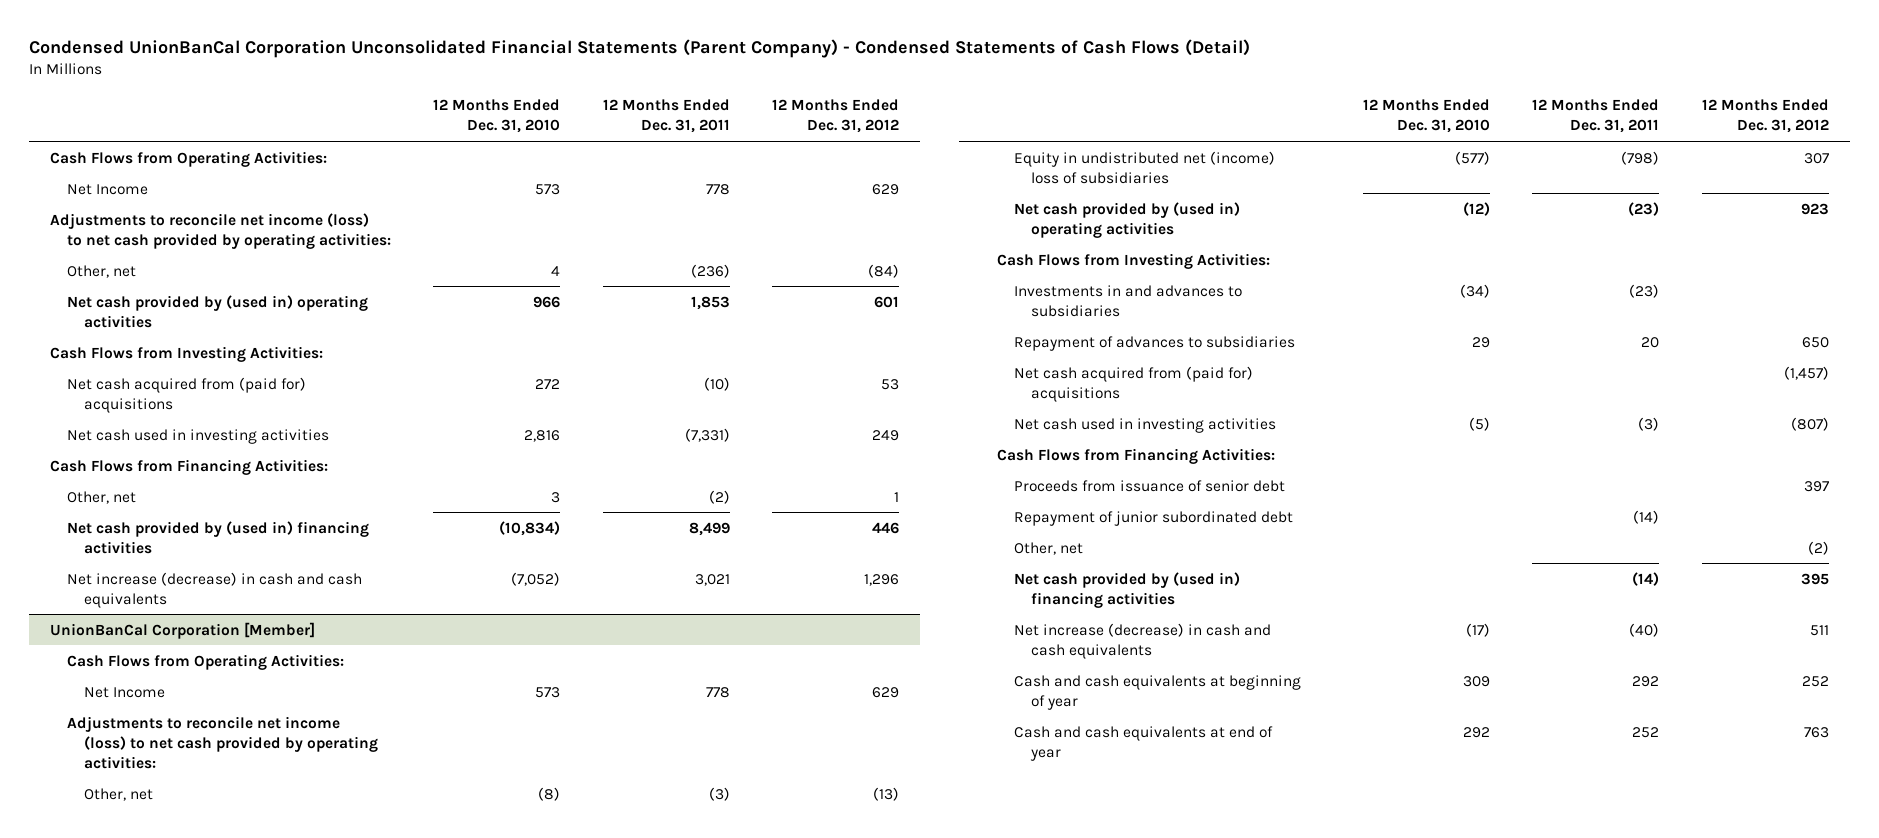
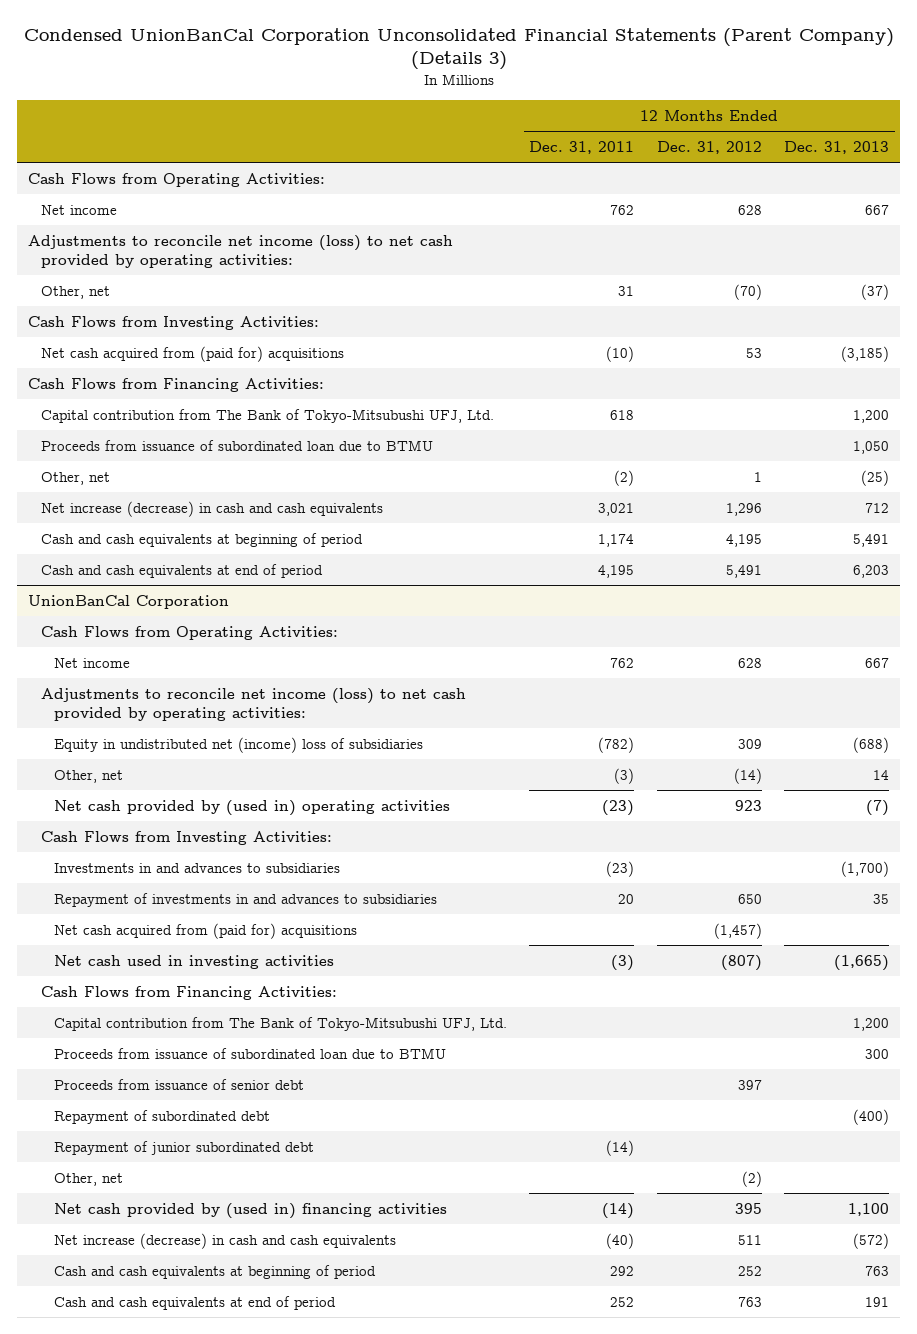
- Condensed UnionBanCal Corporation Unconsolidated Financial Statements (Parent Company) - Condensed Statements of Cash Flows (Detail)
+ Condensed UnionBanCal Corporation Unconsolidated Financial Statements (Parent Company) (Details 3)
- | 12 Months Ended Dec. 31, 2010 | 12 Months Ended Dec. 31, 2011 | 12 Months Ended Dec. 31, 2012
+ | 12 Months Ended Dec. 31, 2011 | 12 Months Ended Dec. 31, 2012 | 12 Months Ended Dec. 31, 2013
- Net Income | 573 | 778 | 629
+ Net income | 762 | 628 | 667
- Other, net | 4 | (236) | (84)
- Net cash provided by (used in) operating activities | 966 | 1,853 | 601
+ Other, net | 31 | (70) | (37)
- Net cash used in investing activities | 2,816 | (7,331) | 249
+ Capital contribution from The Bank of Tokyo-Mitsubushi UFJ, Ltd. | 618 | | 1,200
+ Proceeds from issuance of subordinated loan due to BTMU | | | 1,050
- Net cash provided by (used in) financing activities | (10,834) | 8,499 | 446
- UnionBanCal Corporation [Member]
+ Cash and cash equivalents at beginning of period | 1,174 | 4,195 | 5,491
+ Cash and cash equivalents at end of period | 4,195 | 5,491 | 6,203
+ UnionBanCal Corporation
- Net Income | 573 | 778 | 629
+ Net income | 762 | 628 | 667
- Other, net | (8) | (3) | (13)
- Equity in undistributed net (income) loss of subsidiaries | (577) | (798) | 307
+ Equity in undistributed net (income) loss of subsidiaries | (782) | 309 | (688)
+ Other, net | (3) | (14) | 14
- Repayment of advances to subsidiaries | 29 | 20 | 650
+ Repayment of investments in and advances to subsidiaries | 20 | 650 | 35
+ Capital contribution from The Bank of Tokyo-Mitsubushi UFJ, Ltd. | | | 1,200
+ Proceeds from issuance of subordinated loan due to BTMU | | | 300
+ Repayment of subordinated debt | | | (400)
- Cash and cash equivalents at beginning of year | 309 | 292 | 252
- Cash and cash equivalents at end of year | 292 | 252 | 763
+ Cash and cash equivalents at beginning of period | 292 | 252 | 763
+ Cash and cash equivalents at end of period | 252 | 763 | 191

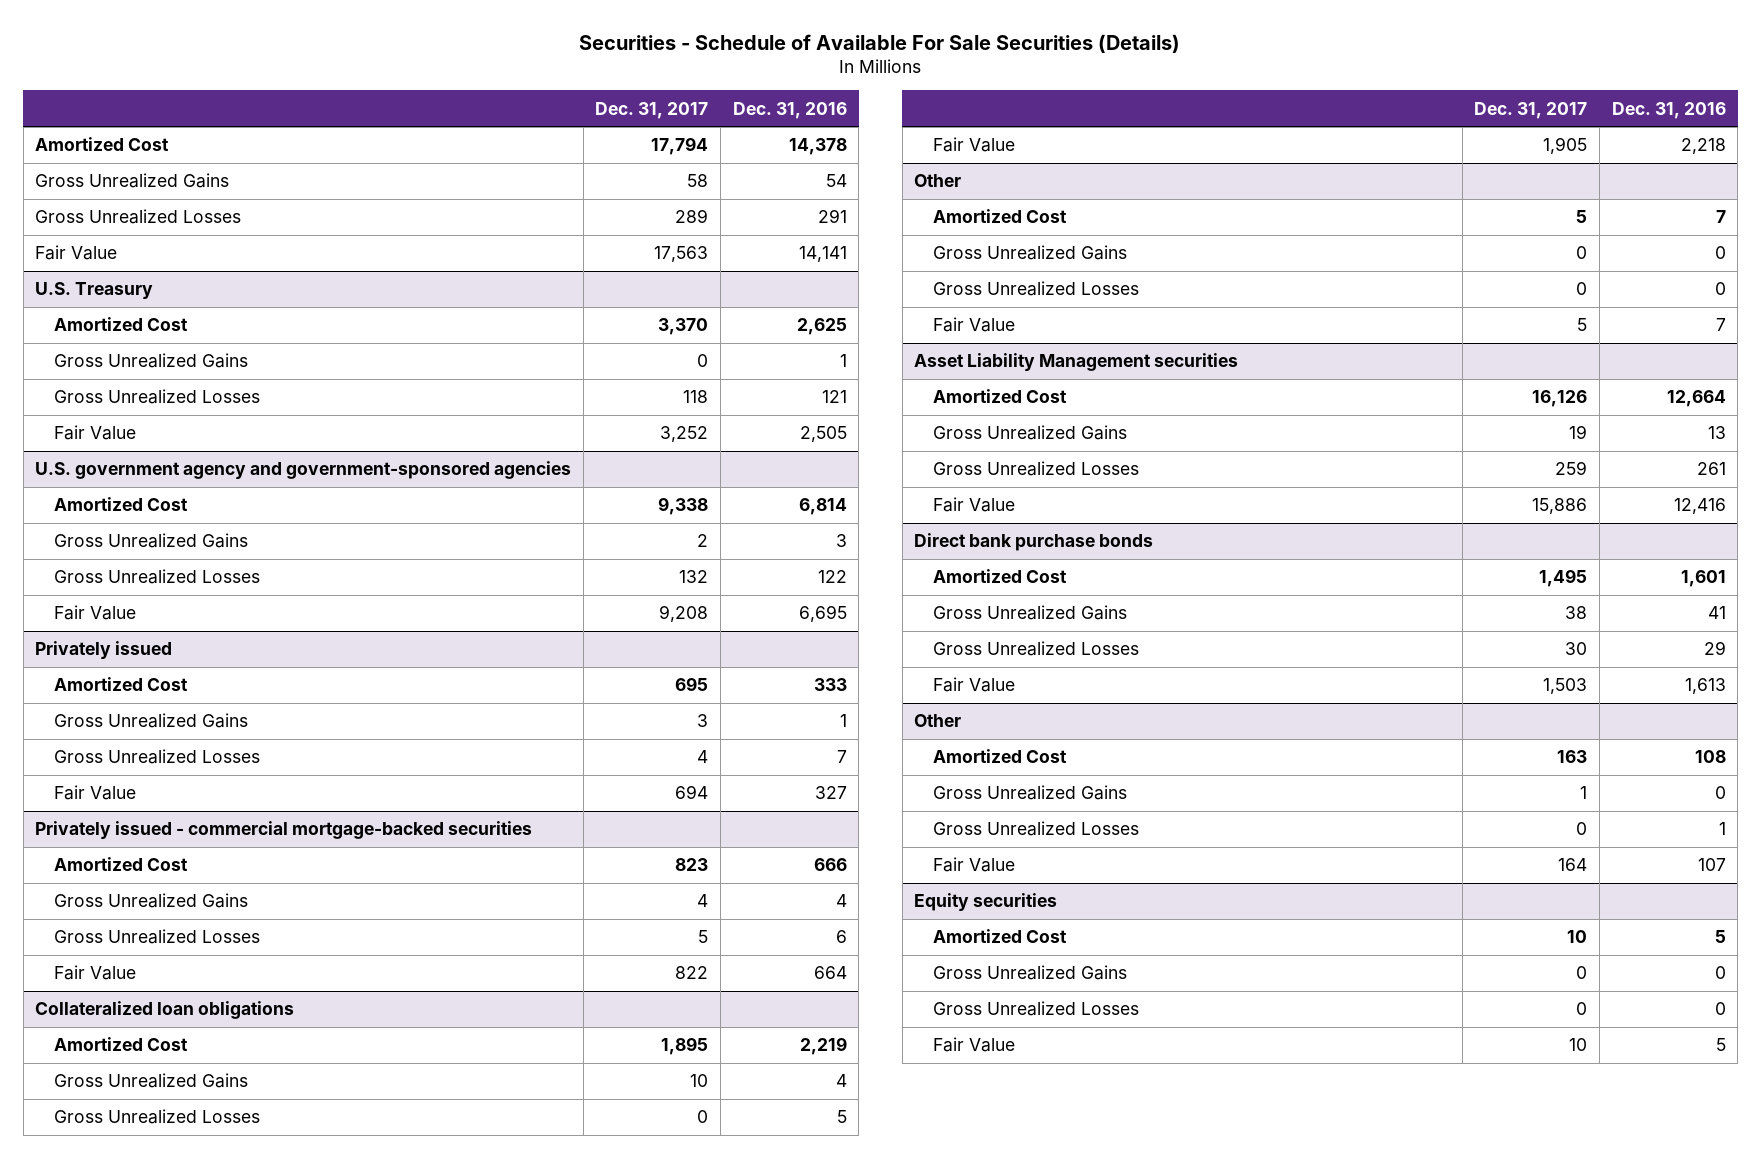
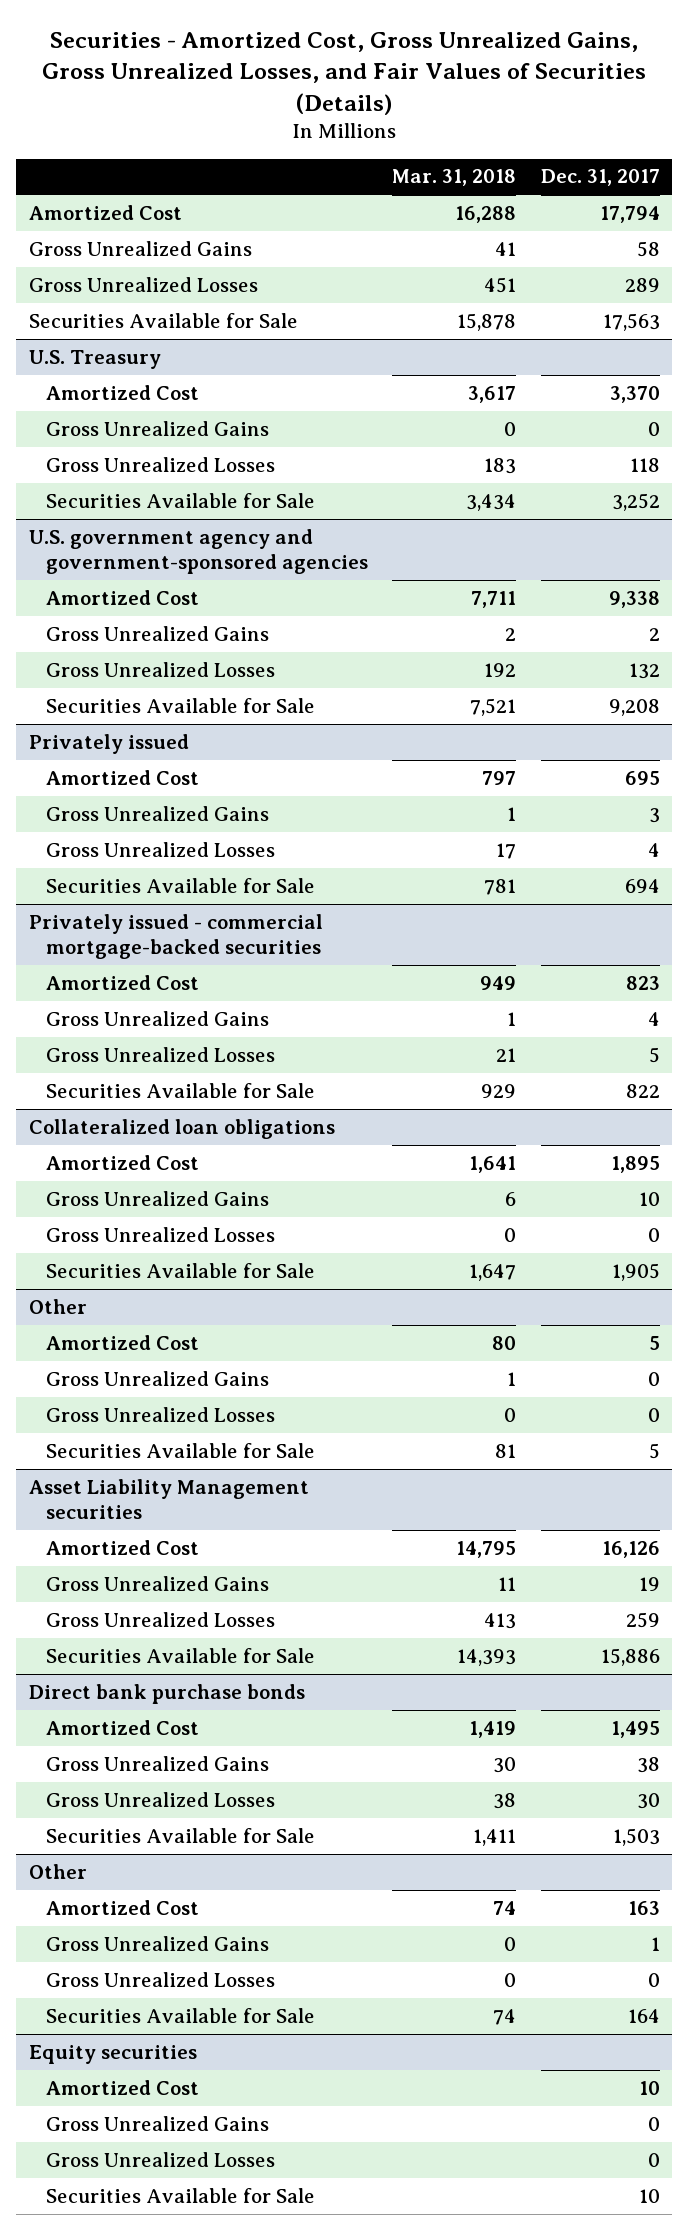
- Securities - Schedule of Available For Sale Securities (Details)
+ Securities - Amortized Cost, Gross Unrealized Gains, Gross Unrealized Losses, and Fair Values of Securities (Details)
- | Dec. 31, 2017 | Dec. 31, 2016
+ | Mar. 31, 2018 | Dec. 31, 2017
- Fair Value | 17,563 | 14,141
+ Securities Available for Sale | 15,878 | 17,563
@ U.S. Treasury
- Fair Value | 3,252 | 2,505
+ Securities Available for Sale | 3,434 | 3,252
@ U.S. government agency and government-sponsored agencies
- Fair Value | 9,208 | 6,695
+ Securities Available for Sale | 7,521 | 9,208
@ Privately issued
- Fair Value | 694 | 327
+ Securities Available for Sale | 781 | 694
@ Privately issued - commercial mortgage-backed securities
- Fair Value | 822 | 664
+ Securities Available for Sale | 929 | 822
@ Collateralized loan obligations
- Fair Value | 1,905 | 2,218
+ Securities Available for Sale | 1,647 | 1,905
@ Other
- Fair Value | 5 | 7
+ Securities Available for Sale | 81 | 5
@ Asset Liability Management securities
- Fair Value | 15,886 | 12,416
+ Securities Available for Sale | 14,393 | 15,886
@ Direct bank purchase bonds
- Fair Value | 1,503 | 1,613
+ Securities Available for Sale | 1,411 | 1,503
@ Other
- Fair Value | 164 | 107
+ Securities Available for Sale | 74 | 164
@ Equity securities
- Fair Value | 10 | 5
+ Securities Available for Sale | | 10

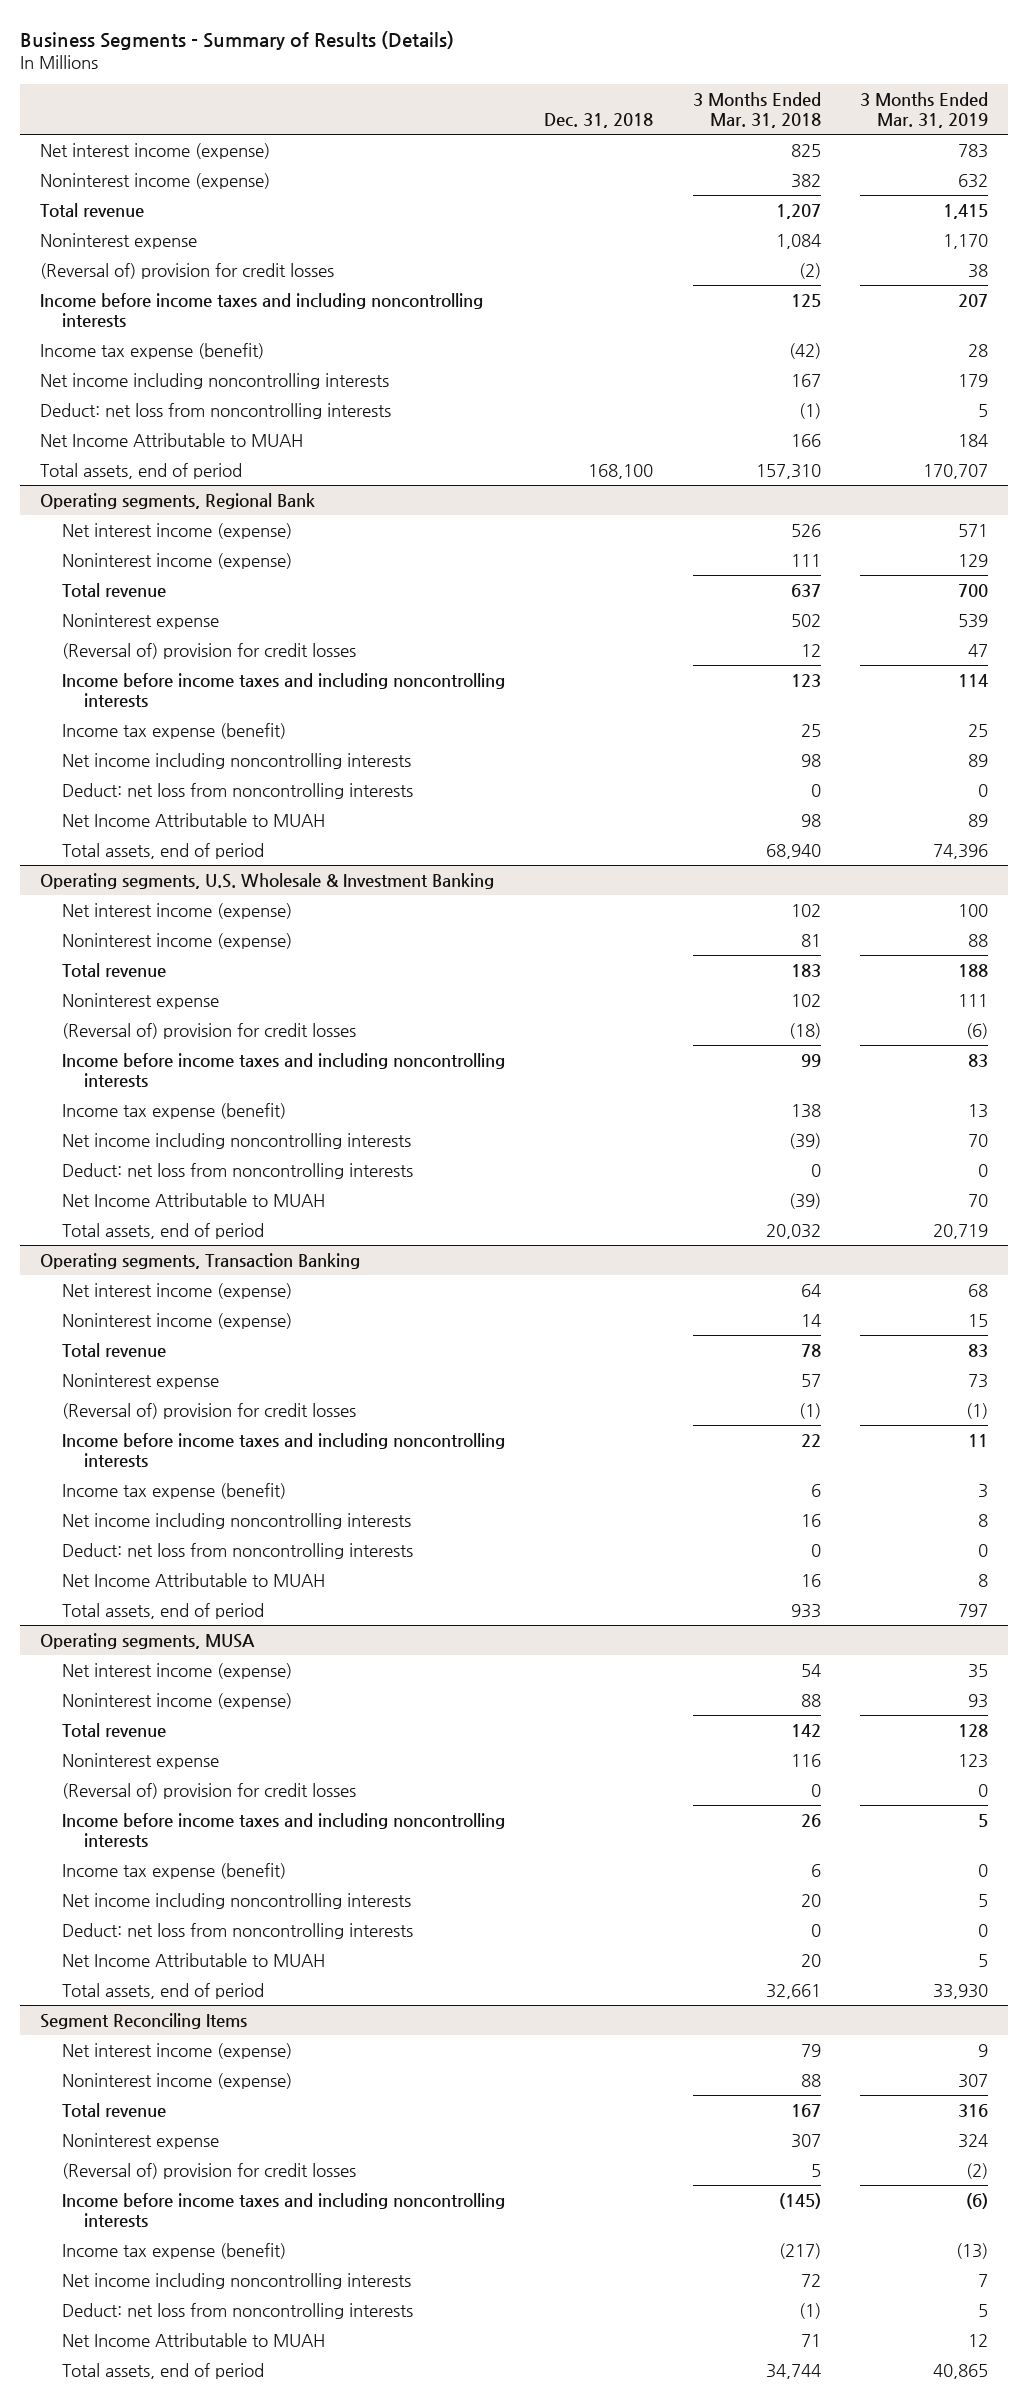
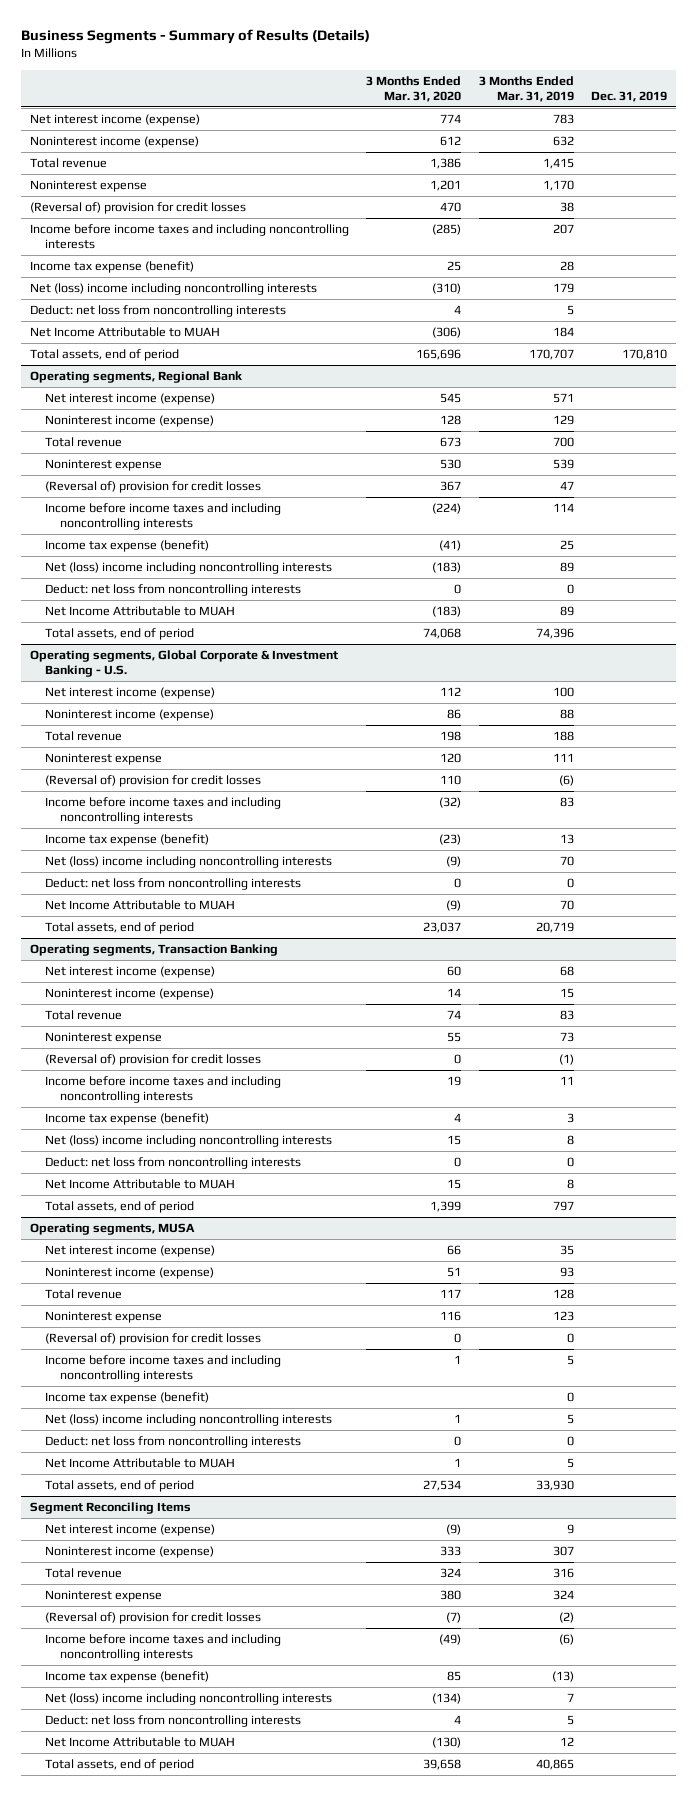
- | Dec. 31, 2018 | 3 Months Ended Mar. 31, 2018 | 3 Months Ended Mar. 31, 2019
+ | 3 Months Ended Mar. 31, 2020 | 3 Months Ended Mar. 31, 2019 | Dec. 31, 2019
- Net income including noncontrolling interests | | 167 | 179
+ Net (loss) income including noncontrolling interests | (310) | 179 |
@ Operating segments, Regional Bank
- Net income including noncontrolling interests | | 98 | 89
+ Net (loss) income including noncontrolling interests | (183) | 89 |
- Operating segments, U.S. Wholesale & Investment Banking
+ Operating segments, Global Corporate & Investment Banking - U.S.
- Net income including noncontrolling interests | | (39) | 70
+ Net (loss) income including noncontrolling interests | (9) | 70 |
@ Operating segments, Transaction Banking
- Net income including noncontrolling interests | | 16 | 8
+ Net (loss) income including noncontrolling interests | 15 | 8 |
@ Operating segments, MUSA
- Net income including noncontrolling interests | | 20 | 5
+ Net (loss) income including noncontrolling interests | 1 | 5 |
@ Segment Reconciling Items
- Net income including noncontrolling interests | | 72 | 7
+ Net (loss) income including noncontrolling interests | (134) | 7 |

